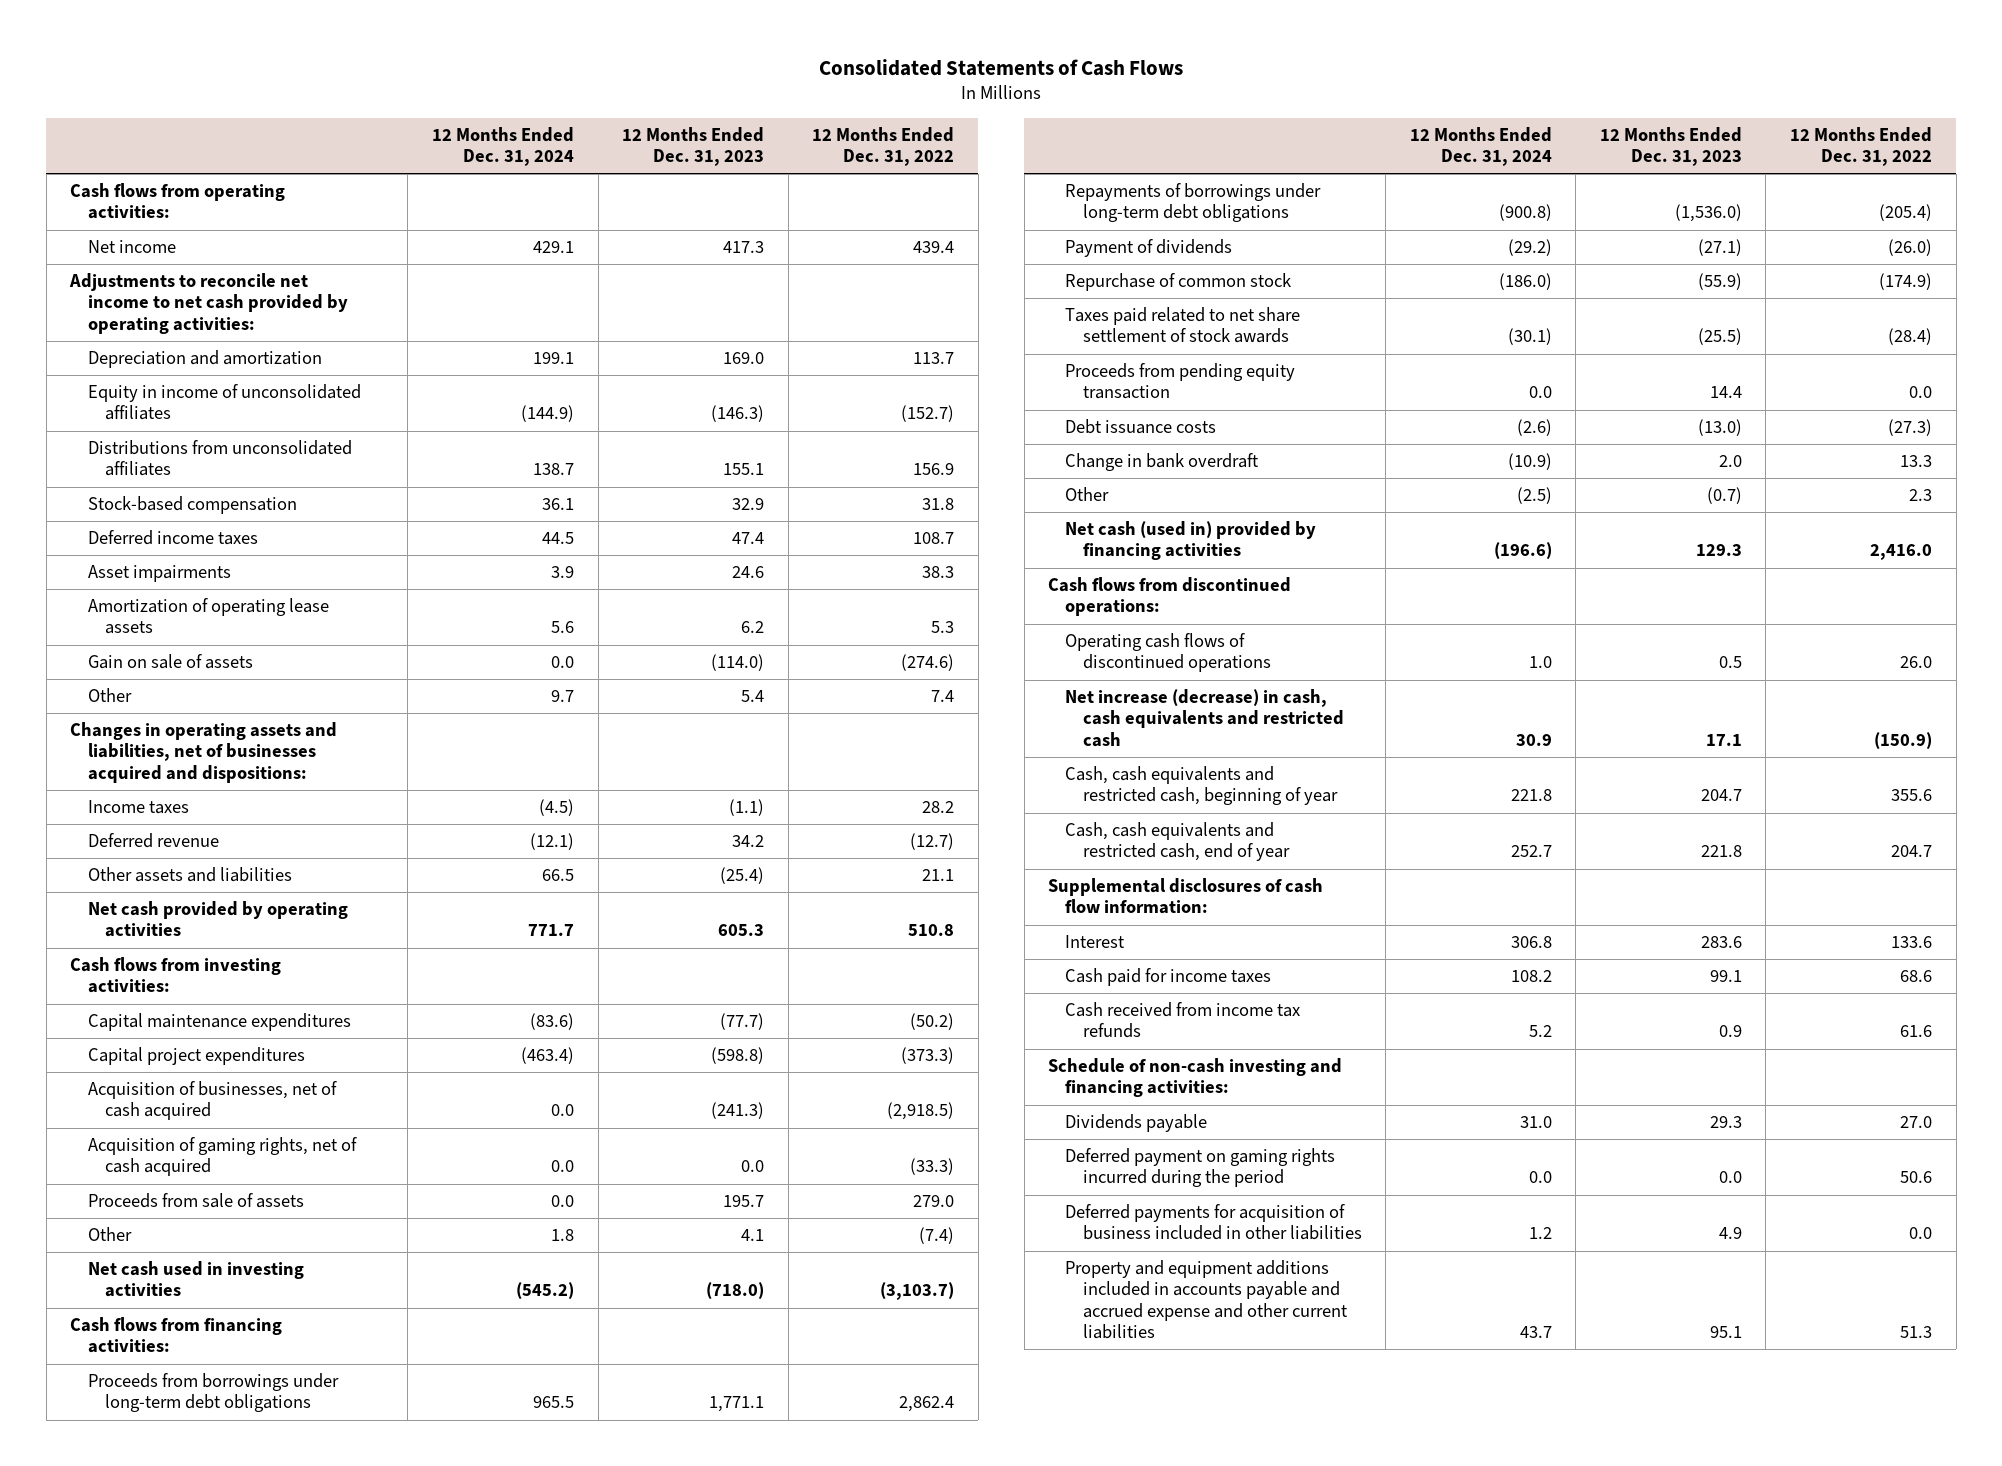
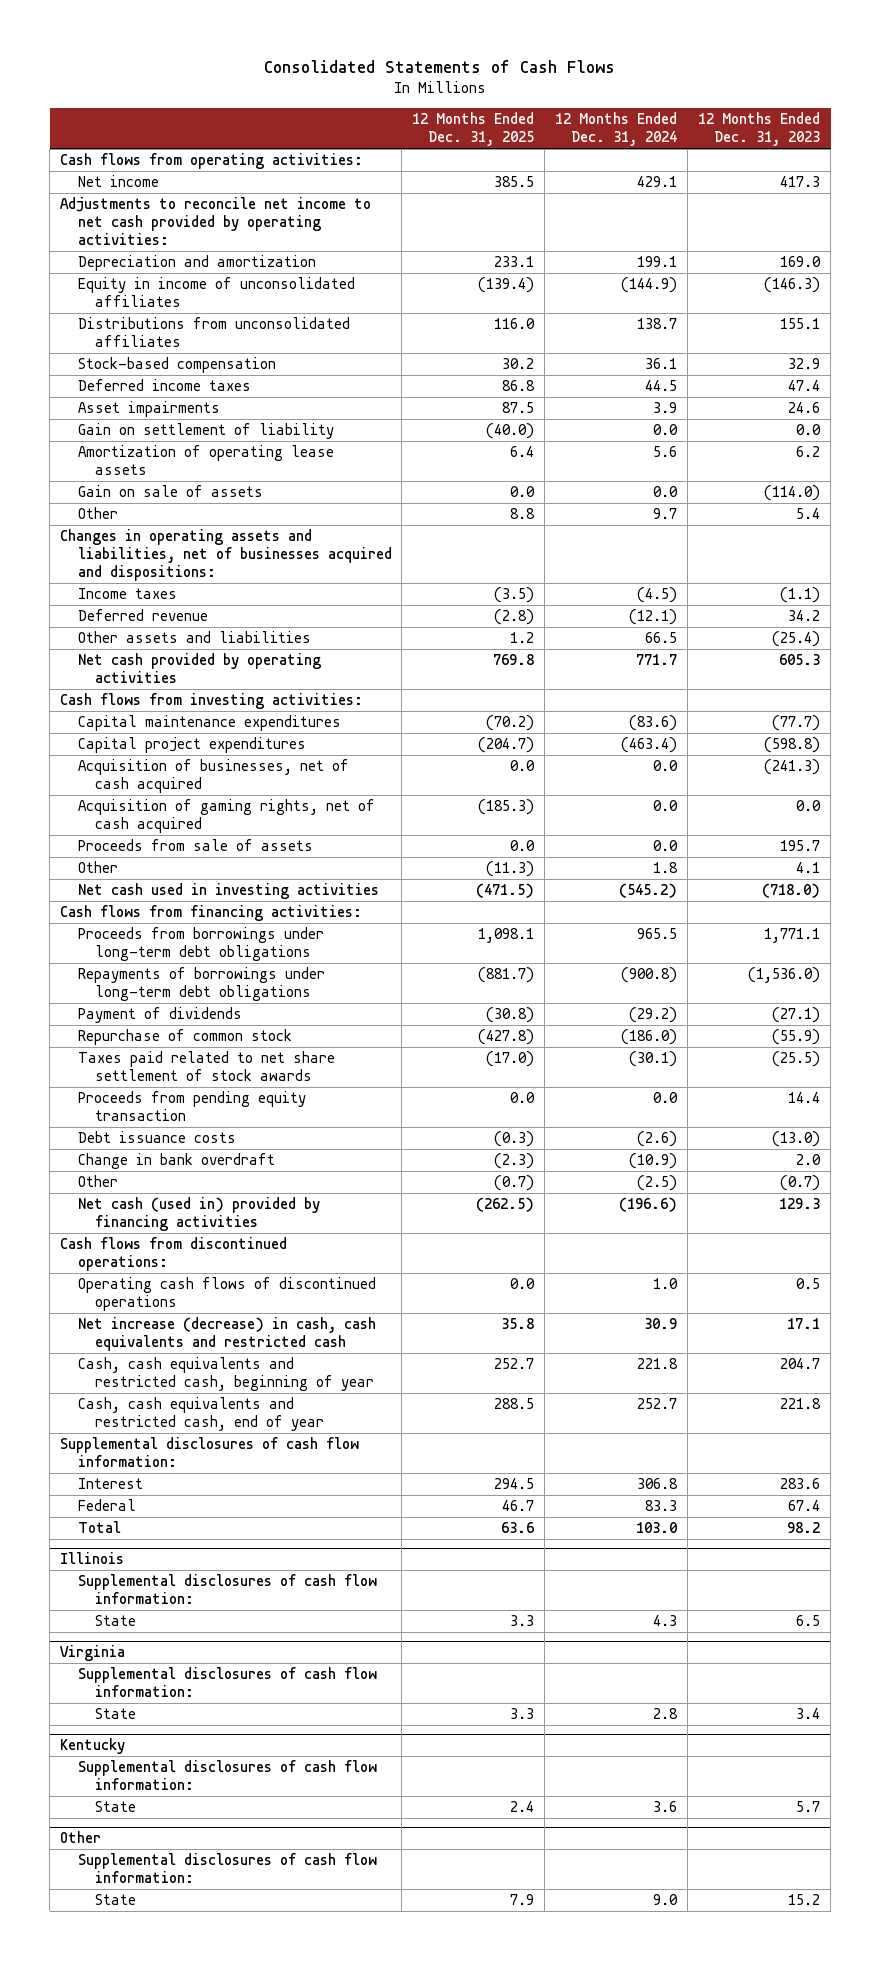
- | 12 Months Ended Dec. 31, 2024 | 12 Months Ended Dec. 31, 2023 | 12 Months Ended Dec. 31, 2022
+ | 12 Months Ended Dec. 31, 2025 | 12 Months Ended Dec. 31, 2024 | 12 Months Ended Dec. 31, 2023
+ Gain on settlement of liability | (40.0) | 0.0 | 0.0
- Cash paid for income taxes | 108.2 | 99.1 | 68.6
- Cash received from income tax refunds | 5.2 | 0.9 | 61.6
- Schedule of non-cash investing and financing activities:
- Dividends payable | 31.0 | 29.3 | 27.0
- Deferred payment on gaming rights incurred during the period | 0.0 | 0.0 | 50.6
- Deferred payments for acquisition of business included in other liabilities | 1.2 | 4.9 | 0.0
- Property and equipment additions included in accounts payable and accrued expense and other current liabilities | 43.7 | 95.1 | 51.3
+ Federal | 46.7 | 83.3 | 67.4
+ Total | 63.6 | 103.0 | 98.2
+ Illinois
+ Supplemental disclosures of cash flow information:
+ State | 3.3 | 4.3 | 6.5
+ Virginia
+ Supplemental disclosures of cash flow information:
+ State | 3.3 | 2.8 | 3.4
+ Kentucky
+ Supplemental disclosures of cash flow information:
+ State | 2.4 | 3.6 | 5.7
+ Other
+ Supplemental disclosures of cash flow information:
+ State | 7.9 | 9.0 | 15.2

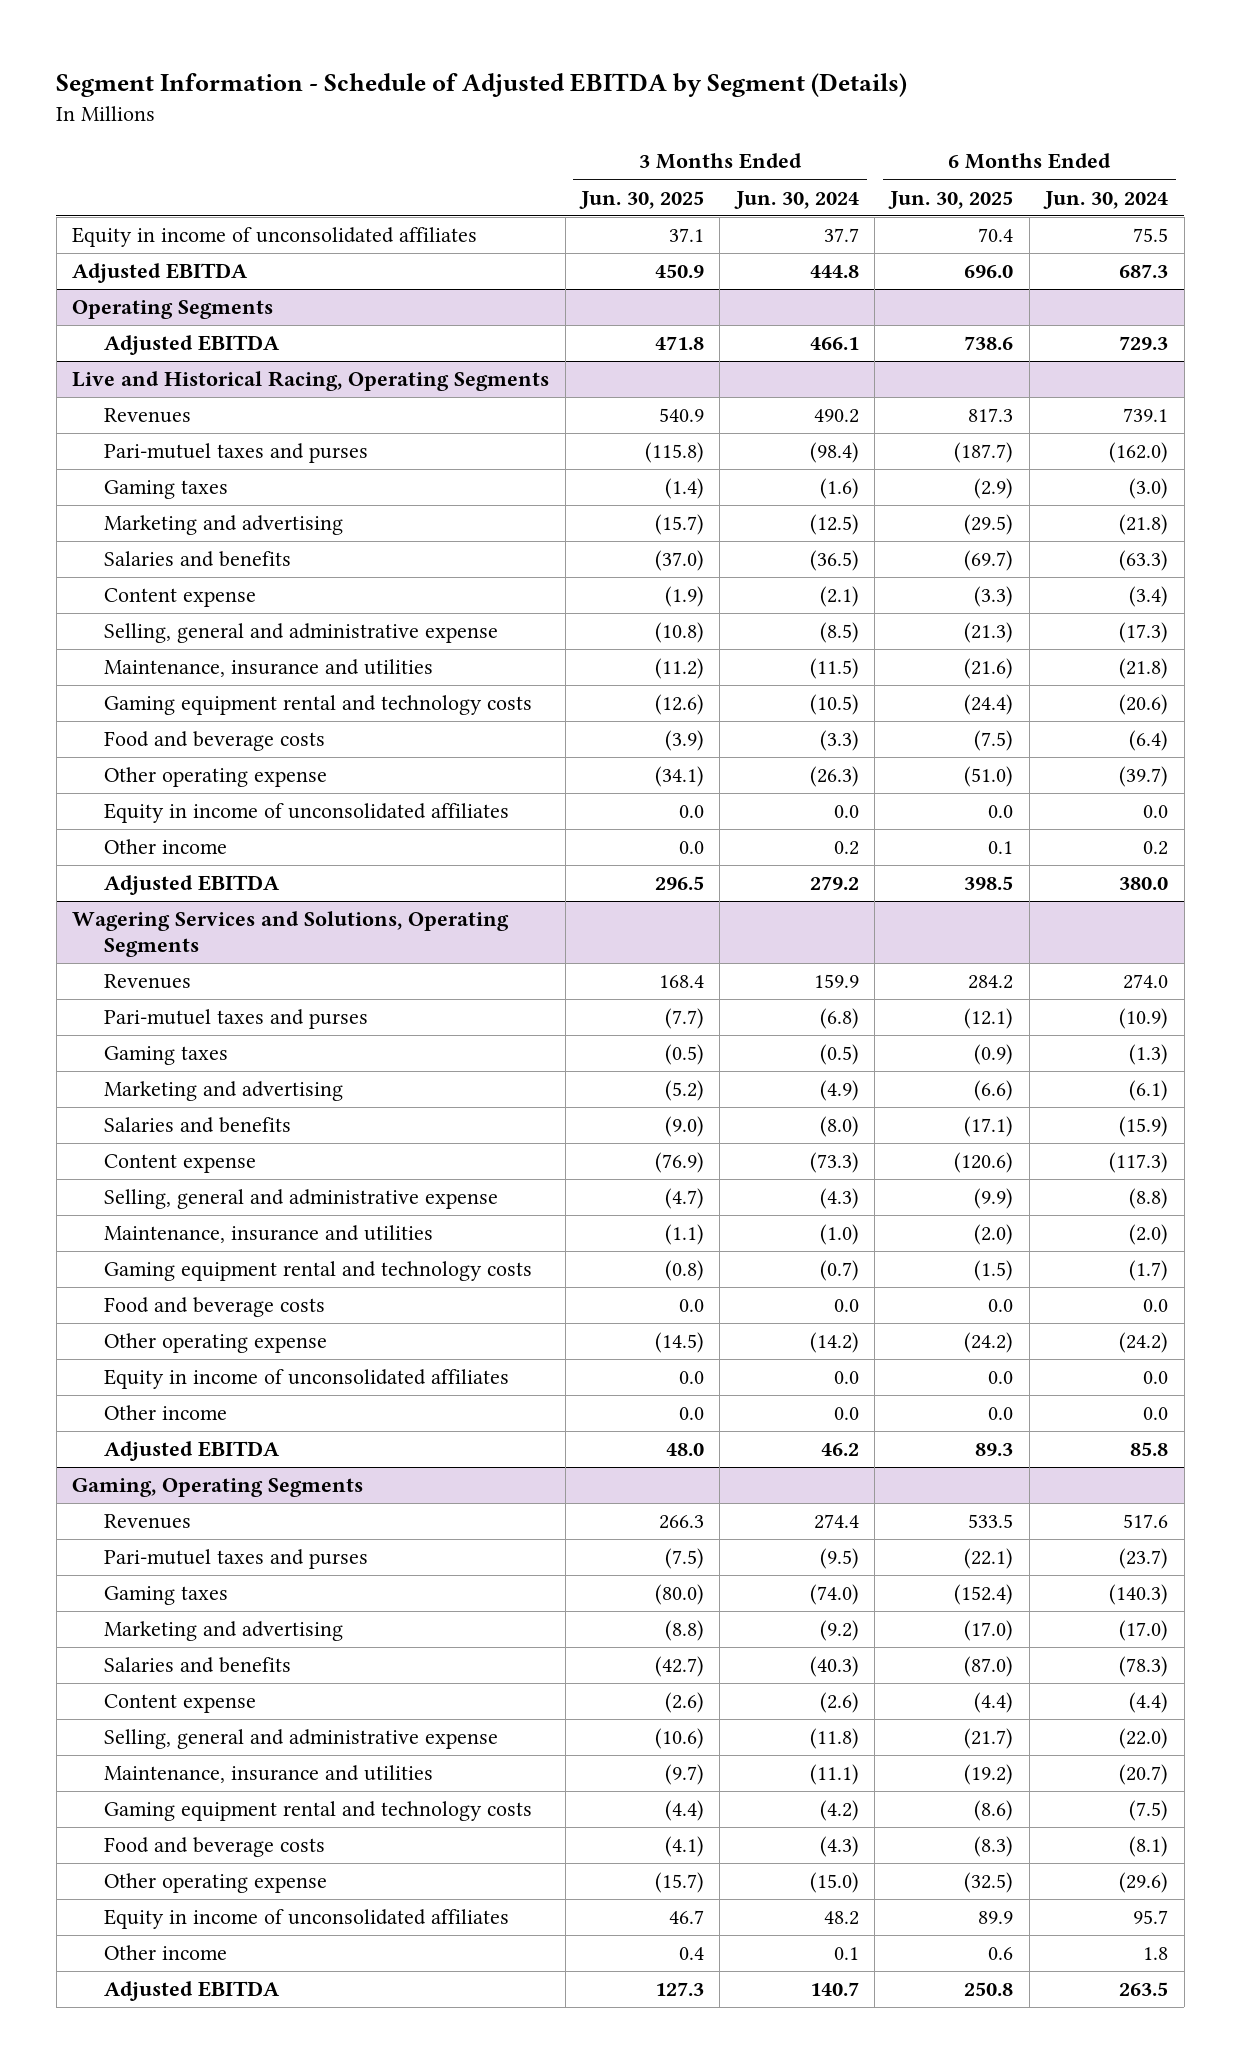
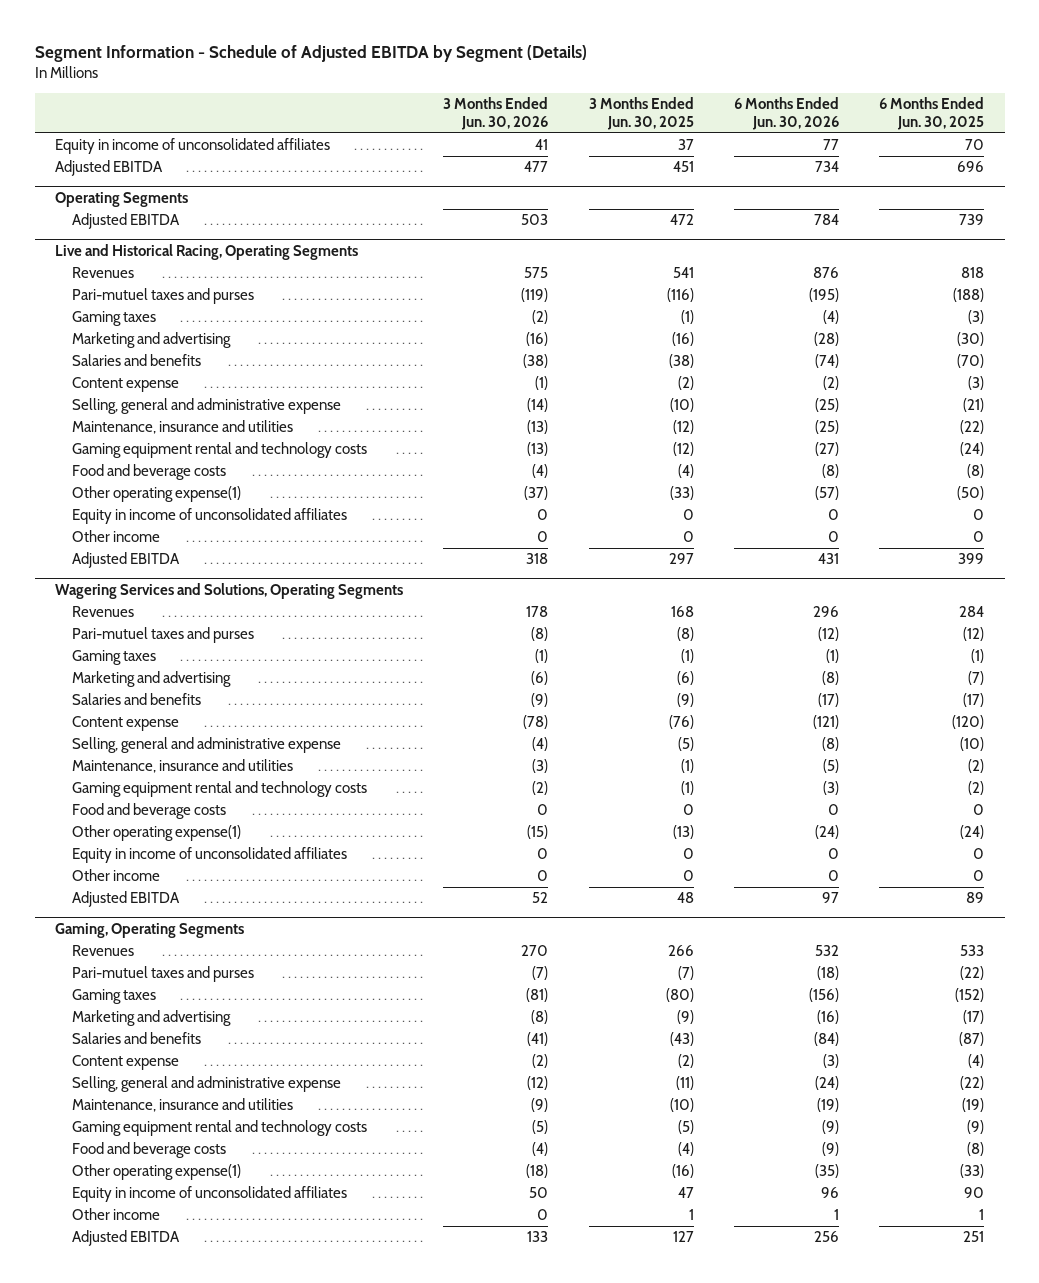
- | 3 Months Ended Jun. 30, 2025 | 3 Months Ended Jun. 30, 2024 | 6 Months Ended Jun. 30, 2025 | 6 Months Ended Jun. 30, 2024
+ | 3 Months Ended Jun. 30, 2026 | 3 Months Ended Jun. 30, 2025 | 6 Months Ended Jun. 30, 2026 | 6 Months Ended Jun. 30, 2025
- Equity in income of unconsolidated affiliates | 37.1 | 37.7 | 70.4 | 75.5
- Adjusted EBITDA | 450.9 | 444.8 | 696.0 | 687.3
+ Equity in income of unconsolidated affiliates | 41 | 37 | 77 | 70
+ Adjusted EBITDA | 477 | 451 | 734 | 696
@ Operating Segments
- Adjusted EBITDA | 471.8 | 466.1 | 738.6 | 729.3
+ Adjusted EBITDA | 503 | 472 | 784 | 739
@ Live and Historical Racing, Operating Segments
- Revenues | 540.9 | 490.2 | 817.3 | 739.1
- Pari-mutuel taxes and purses | (115.8) | (98.4) | (187.7) | (162.0)
- Gaming taxes | (1.4) | (1.6) | (2.9) | (3.0)
- Marketing and advertising | (15.7) | (12.5) | (29.5) | (21.8)
- Salaries and benefits | (37.0) | (36.5) | (69.7) | (63.3)
- Content expense | (1.9) | (2.1) | (3.3) | (3.4)
- Selling, general and administrative expense | (10.8) | (8.5) | (21.3) | (17.3)
- Maintenance, insurance and utilities | (11.2) | (11.5) | (21.6) | (21.8)
- Gaming equipment rental and technology costs | (12.6) | (10.5) | (24.4) | (20.6)
- Food and beverage costs | (3.9) | (3.3) | (7.5) | (6.4)
- Other operating expense | (34.1) | (26.3) | (51.0) | (39.7)
- Equity in income of unconsolidated affiliates | 0.0 | 0.0 | 0.0 | 0.0
- Other income | 0.0 | 0.2 | 0.1 | 0.2
- Adjusted EBITDA | 296.5 | 279.2 | 398.5 | 380.0
+ Revenues | 575 | 541 | 876 | 818
+ Pari-mutuel taxes and purses | (119) | (116) | (195) | (188)
+ Gaming taxes | (2) | (1) | (4) | (3)
+ Marketing and advertising | (16) | (16) | (28) | (30)
+ Salaries and benefits | (38) | (38) | (74) | (70)
+ Content expense | (1) | (2) | (2) | (3)
+ Selling, general and administrative expense | (14) | (10) | (25) | (21)
+ Maintenance, insurance and utilities | (13) | (12) | (25) | (22)
+ Gaming equipment rental and technology costs | (13) | (12) | (27) | (24)
+ Food and beverage costs | (4) | (4) | (8) | (8)
+ Other operating expense(1) | (37) | (33) | (57) | (50)
+ Equity in income of unconsolidated affiliates | 0 | 0 | 0 | 0
+ Other income | 0 | 0 | 0 | 0
+ Adjusted EBITDA | 318 | 297 | 431 | 399
@ Wagering Services and Solutions, Operating Segments
- Revenues | 168.4 | 159.9 | 284.2 | 274.0
- Pari-mutuel taxes and purses | (7.7) | (6.8) | (12.1) | (10.9)
- Gaming taxes | (0.5) | (0.5) | (0.9) | (1.3)
- Marketing and advertising | (5.2) | (4.9) | (6.6) | (6.1)
- Salaries and benefits | (9.0) | (8.0) | (17.1) | (15.9)
- Content expense | (76.9) | (73.3) | (120.6) | (117.3)
- Selling, general and administrative expense | (4.7) | (4.3) | (9.9) | (8.8)
- Maintenance, insurance and utilities | (1.1) | (1.0) | (2.0) | (2.0)
- Gaming equipment rental and technology costs | (0.8) | (0.7) | (1.5) | (1.7)
- Food and beverage costs | 0.0 | 0.0 | 0.0 | 0.0
- Other operating expense | (14.5) | (14.2) | (24.2) | (24.2)
- Equity in income of unconsolidated affiliates | 0.0 | 0.0 | 0.0 | 0.0
- Other income | 0.0 | 0.0 | 0.0 | 0.0
- Adjusted EBITDA | 48.0 | 46.2 | 89.3 | 85.8
+ Revenues | 178 | 168 | 296 | 284
+ Pari-mutuel taxes and purses | (8) | (8) | (12) | (12)
+ Gaming taxes | (1) | (1) | (1) | (1)
+ Marketing and advertising | (6) | (6) | (8) | (7)
+ Salaries and benefits | (9) | (9) | (17) | (17)
+ Content expense | (78) | (76) | (121) | (120)
+ Selling, general and administrative expense | (4) | (5) | (8) | (10)
+ Maintenance, insurance and utilities | (3) | (1) | (5) | (2)
+ Gaming equipment rental and technology costs | (2) | (1) | (3) | (2)
+ Food and beverage costs | 0 | 0 | 0 | 0
+ Other operating expense(1) | (15) | (13) | (24) | (24)
+ Equity in income of unconsolidated affiliates | 0 | 0 | 0 | 0
+ Other income | 0 | 0 | 0 | 0
+ Adjusted EBITDA | 52 | 48 | 97 | 89
@ Gaming, Operating Segments
- Revenues | 266.3 | 274.4 | 533.5 | 517.6
- Pari-mutuel taxes and purses | (7.5) | (9.5) | (22.1) | (23.7)
- Gaming taxes | (80.0) | (74.0) | (152.4) | (140.3)
- Marketing and advertising | (8.8) | (9.2) | (17.0) | (17.0)
- Salaries and benefits | (42.7) | (40.3) | (87.0) | (78.3)
- Content expense | (2.6) | (2.6) | (4.4) | (4.4)
- Selling, general and administrative expense | (10.6) | (11.8) | (21.7) | (22.0)
- Maintenance, insurance and utilities | (9.7) | (11.1) | (19.2) | (20.7)
- Gaming equipment rental and technology costs | (4.4) | (4.2) | (8.6) | (7.5)
- Food and beverage costs | (4.1) | (4.3) | (8.3) | (8.1)
- Other operating expense | (15.7) | (15.0) | (32.5) | (29.6)
- Equity in income of unconsolidated affiliates | 46.7 | 48.2 | 89.9 | 95.7
- Other income | 0.4 | 0.1 | 0.6 | 1.8
- Adjusted EBITDA | 127.3 | 140.7 | 250.8 | 263.5
+ Revenues | 270 | 266 | 532 | 533
+ Pari-mutuel taxes and purses | (7) | (7) | (18) | (22)
+ Gaming taxes | (81) | (80) | (156) | (152)
+ Marketing and advertising | (8) | (9) | (16) | (17)
+ Salaries and benefits | (41) | (43) | (84) | (87)
+ Content expense | (2) | (2) | (3) | (4)
+ Selling, general and administrative expense | (12) | (11) | (24) | (22)
+ Maintenance, insurance and utilities | (9) | (10) | (19) | (19)
+ Gaming equipment rental and technology costs | (5) | (5) | (9) | (9)
+ Food and beverage costs | (4) | (4) | (9) | (8)
+ Other operating expense(1) | (18) | (16) | (35) | (33)
+ Equity in income of unconsolidated affiliates | 50 | 47 | 96 | 90
+ Other income | 0 | 1 | 1 | 1
+ Adjusted EBITDA | 133 | 127 | 256 | 251

